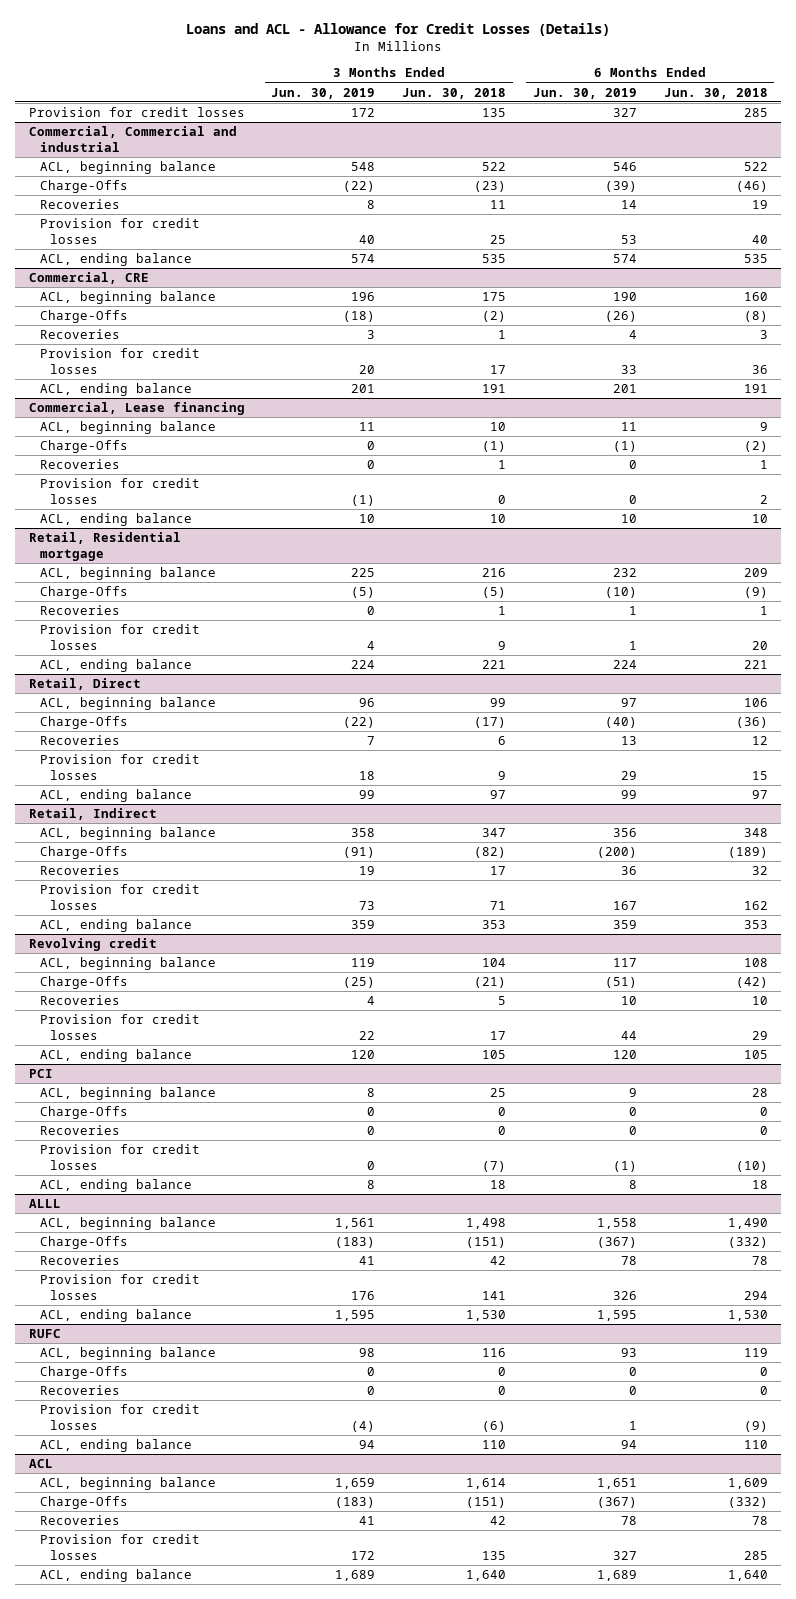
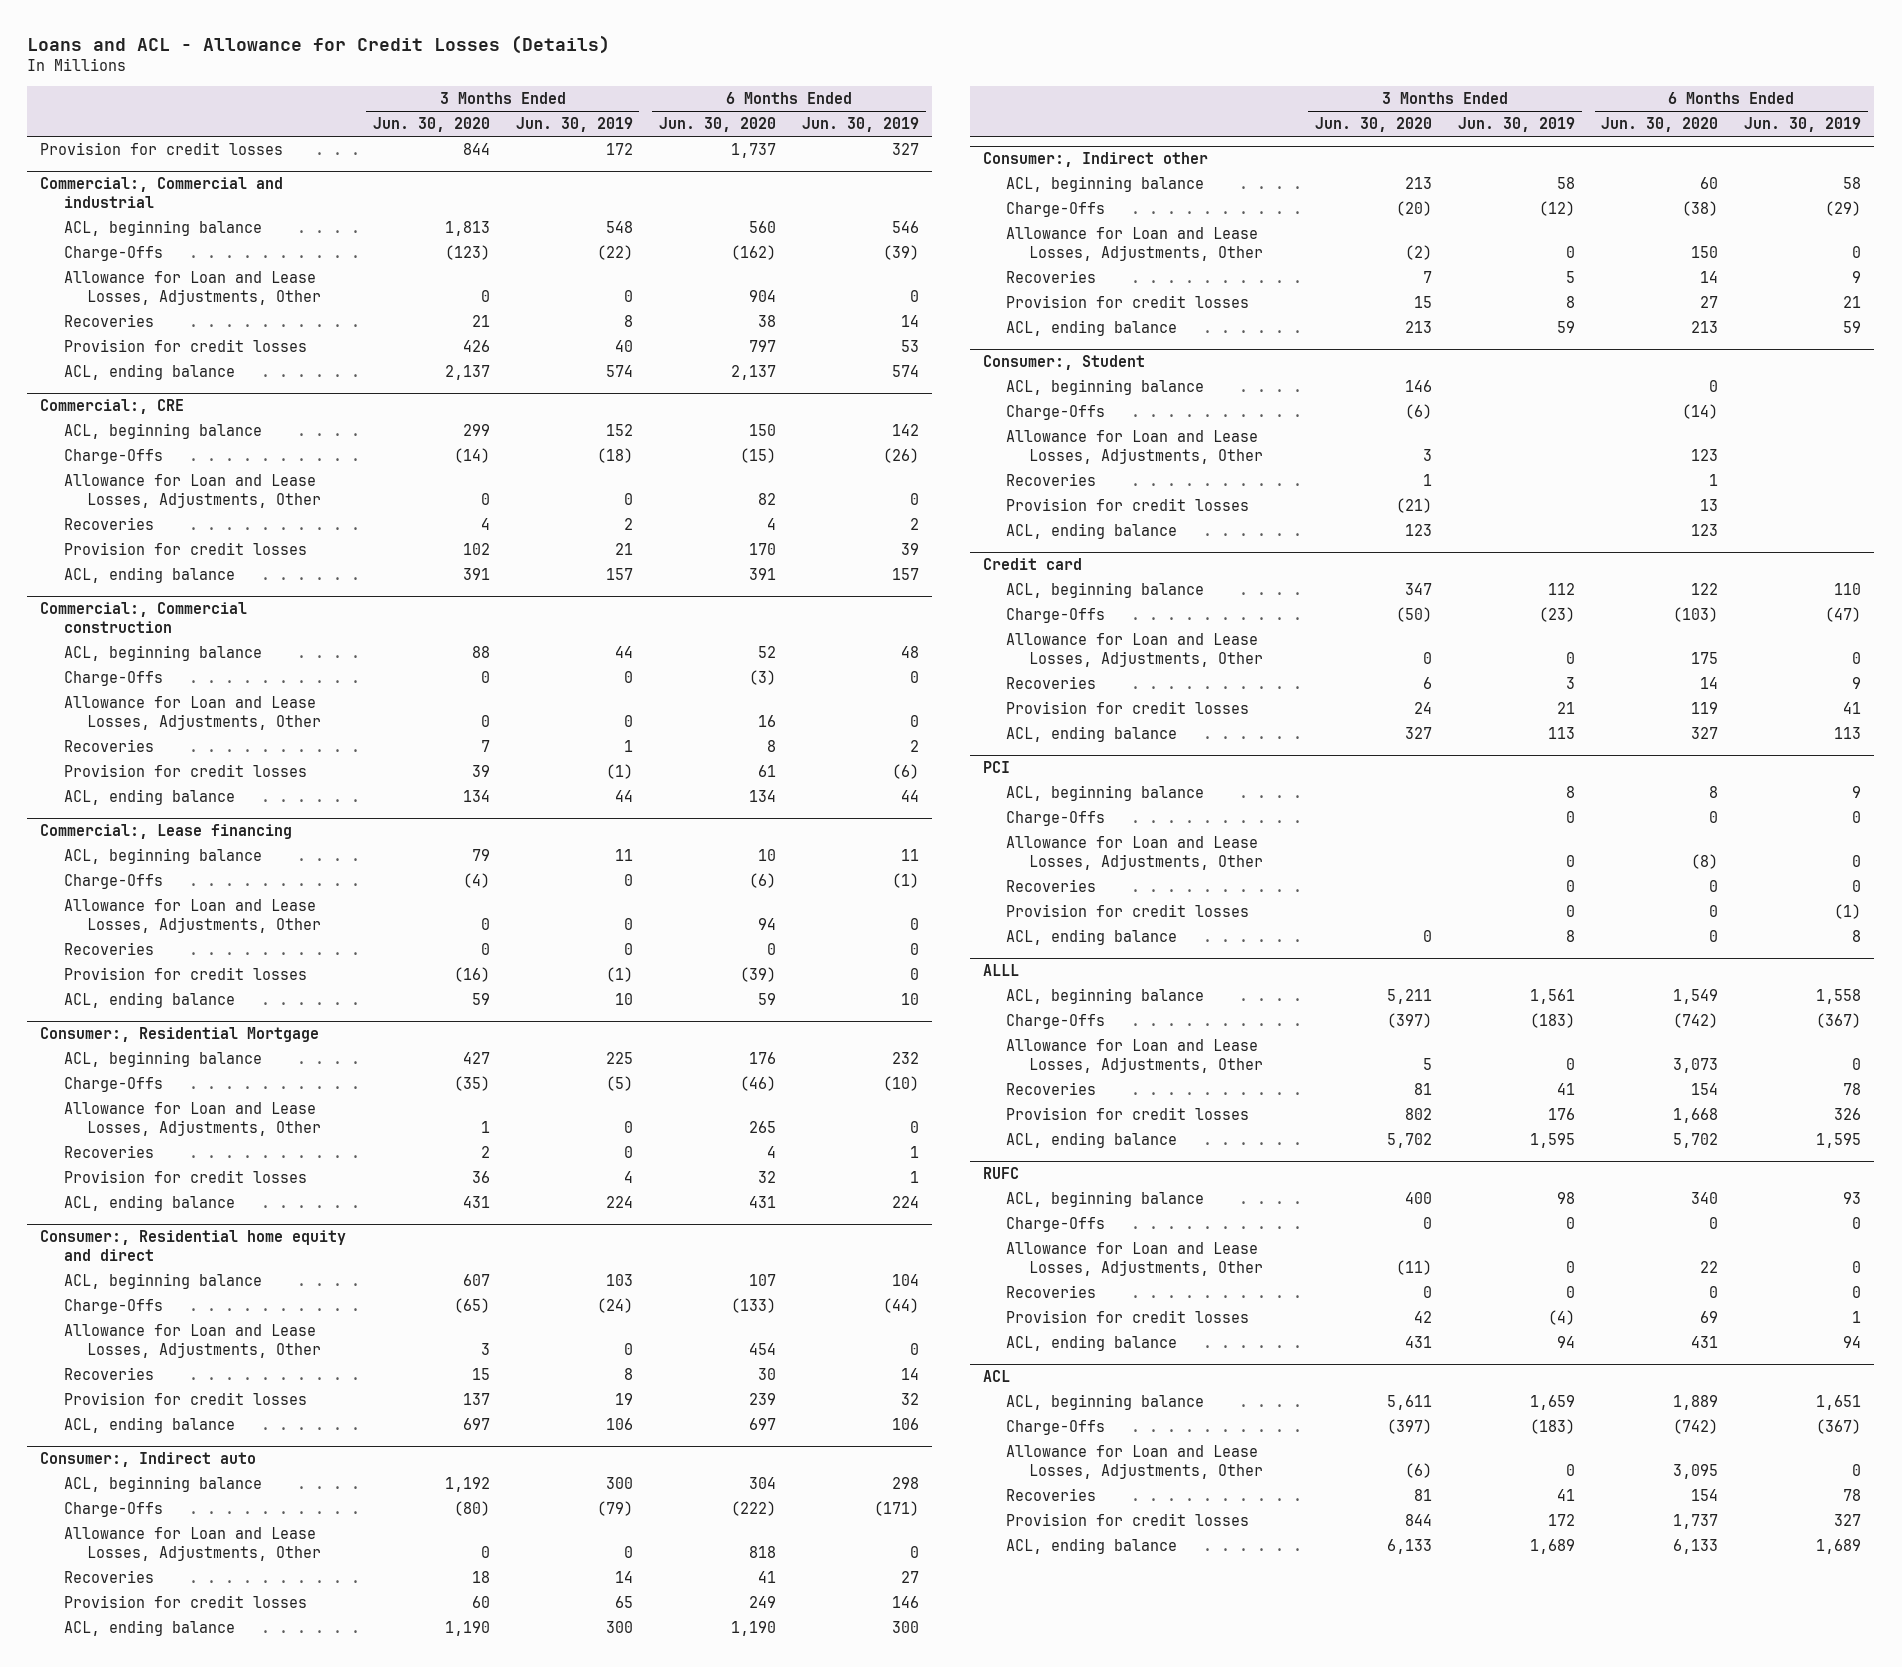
- | 3 Months Ended Jun. 30, 2019 | 3 Months Ended Jun. 30, 2018 | 6 Months Ended Jun. 30, 2019 | 6 Months Ended Jun. 30, 2018
+ | 3 Months Ended Jun. 30, 2020 | 3 Months Ended Jun. 30, 2019 | 6 Months Ended Jun. 30, 2020 | 6 Months Ended Jun. 30, 2019
- Commercial, Commercial and industrial
+ Commercial:, Commercial and industrial
+ Allowance for Loan and Lease Losses, Adjustments, Other | 0 | 0 | 904 | 0
- Commercial, CRE
- ACL, beginning balance | 196 | 175 | 190 | 160
+ Commercial:, CRE
+ ACL, beginning balance | 299 | 152 | 150 | 142
- Recoveries | 3 | 1 | 4 | 3
- Provision for credit losses | 20 | 17 | 33 | 36
- ACL, ending balance | 201 | 191 | 201 | 191
- Commercial, Lease financing
+ Allowance for Loan and Lease Losses, Adjustments, Other | 0 | 0 | 82 | 0
+ Recoveries | 4 | 2 | 4 | 2
+ Provision for credit losses | 102 | 21 | 170 | 39
+ ACL, ending balance | 391 | 157 | 391 | 157
+ Commercial:, Commercial construction
+ ACL, beginning balance | 88 | 44 | 52 | 48
+ Charge-Offs | 0 | 0 | (3) | 0
+ Allowance for Loan and Lease Losses, Adjustments, Other | 0 | 0 | 16 | 0
+ Recoveries | 7 | 1 | 8 | 2
+ Provision for credit losses | 39 | (1) | 61 | (6)
+ ACL, ending balance | 134 | 44 | 134 | 44
+ Commercial:, Lease financing
+ Allowance for Loan and Lease Losses, Adjustments, Other | 0 | 0 | 94 | 0
- Retail, Residential mortgage
+ Consumer:, Residential Mortgage
+ Allowance for Loan and Lease Losses, Adjustments, Other | 1 | 0 | 265 | 0
- Retail, Direct
- ACL, beginning balance | 96 | 99 | 97 | 106
- Charge-Offs | (22) | (17) | (40) | (36)
- Recoveries | 7 | 6 | 13 | 12
- Provision for credit losses | 18 | 9 | 29 | 15
- ACL, ending balance | 99 | 97 | 99 | 97
- Retail, Indirect
- ACL, beginning balance | 358 | 347 | 356 | 348
- Charge-Offs | (91) | (82) | (200) | (189)
- Recoveries | 19 | 17 | 36 | 32
- Provision for credit losses | 73 | 71 | 167 | 162
- ACL, ending balance | 359 | 353 | 359 | 353
- Revolving credit
- ACL, beginning balance | 119 | 104 | 117 | 108
- Charge-Offs | (25) | (21) | (51) | (42)
- Recoveries | 4 | 5 | 10 | 10
- Provision for credit losses | 22 | 17 | 44 | 29
- ACL, ending balance | 120 | 105 | 120 | 105
+ Consumer:, Residential home equity and direct
+ ACL, beginning balance | 607 | 103 | 107 | 104
+ Charge-Offs | (65) | (24) | (133) | (44)
+ Allowance for Loan and Lease Losses, Adjustments, Other | 3 | 0 | 454 | 0
+ Recoveries | 15 | 8 | 30 | 14
+ Provision for credit losses | 137 | 19 | 239 | 32
+ ACL, ending balance | 697 | 106 | 697 | 106
+ Consumer:, Indirect auto
+ ACL, beginning balance | 1,192 | 300 | 304 | 298
+ Charge-Offs | (80) | (79) | (222) | (171)
+ Allowance for Loan and Lease Losses, Adjustments, Other | 0 | 0 | 818 | 0
+ Recoveries | 18 | 14 | 41 | 27
+ Provision for credit losses | 60 | 65 | 249 | 146
+ ACL, ending balance | 1,190 | 300 | 1,190 | 300
+ Consumer:, Indirect other
+ ACL, beginning balance | 213 | 58 | 60 | 58
+ Charge-Offs | (20) | (12) | (38) | (29)
+ Allowance for Loan and Lease Losses, Adjustments, Other | (2) | 0 | 150 | 0
+ Recoveries | 7 | 5 | 14 | 9
+ Provision for credit losses | 15 | 8 | 27 | 21
+ ACL, ending balance | 213 | 59 | 213 | 59
+ Consumer:, Student
+ ACL, beginning balance | 146 | | 0 |
+ Charge-Offs | (6) | | (14) |
+ Allowance for Loan and Lease Losses, Adjustments, Other | 3 | | 123 |
+ Recoveries | 1 | | 1 |
+ Provision for credit losses | (21) | | 13 |
+ ACL, ending balance | 123 | | 123 |
+ Credit card
+ ACL, beginning balance | 347 | 112 | 122 | 110
+ Charge-Offs | (50) | (23) | (103) | (47)
+ Allowance for Loan and Lease Losses, Adjustments, Other | 0 | 0 | 175 | 0
+ Recoveries | 6 | 3 | 14 | 9
+ Provision for credit losses | 24 | 21 | 119 | 41
+ ACL, ending balance | 327 | 113 | 327 | 113
@ PCI
+ Allowance for Loan and Lease Losses, Adjustments, Other | | 0 | (8) | 0
@ ALLL
+ Allowance for Loan and Lease Losses, Adjustments, Other | 5 | 0 | 3,073 | 0
@ RUFC
+ Allowance for Loan and Lease Losses, Adjustments, Other | (11) | 0 | 22 | 0
@ ACL
+ Allowance for Loan and Lease Losses, Adjustments, Other | (6) | 0 | 3,095 | 0

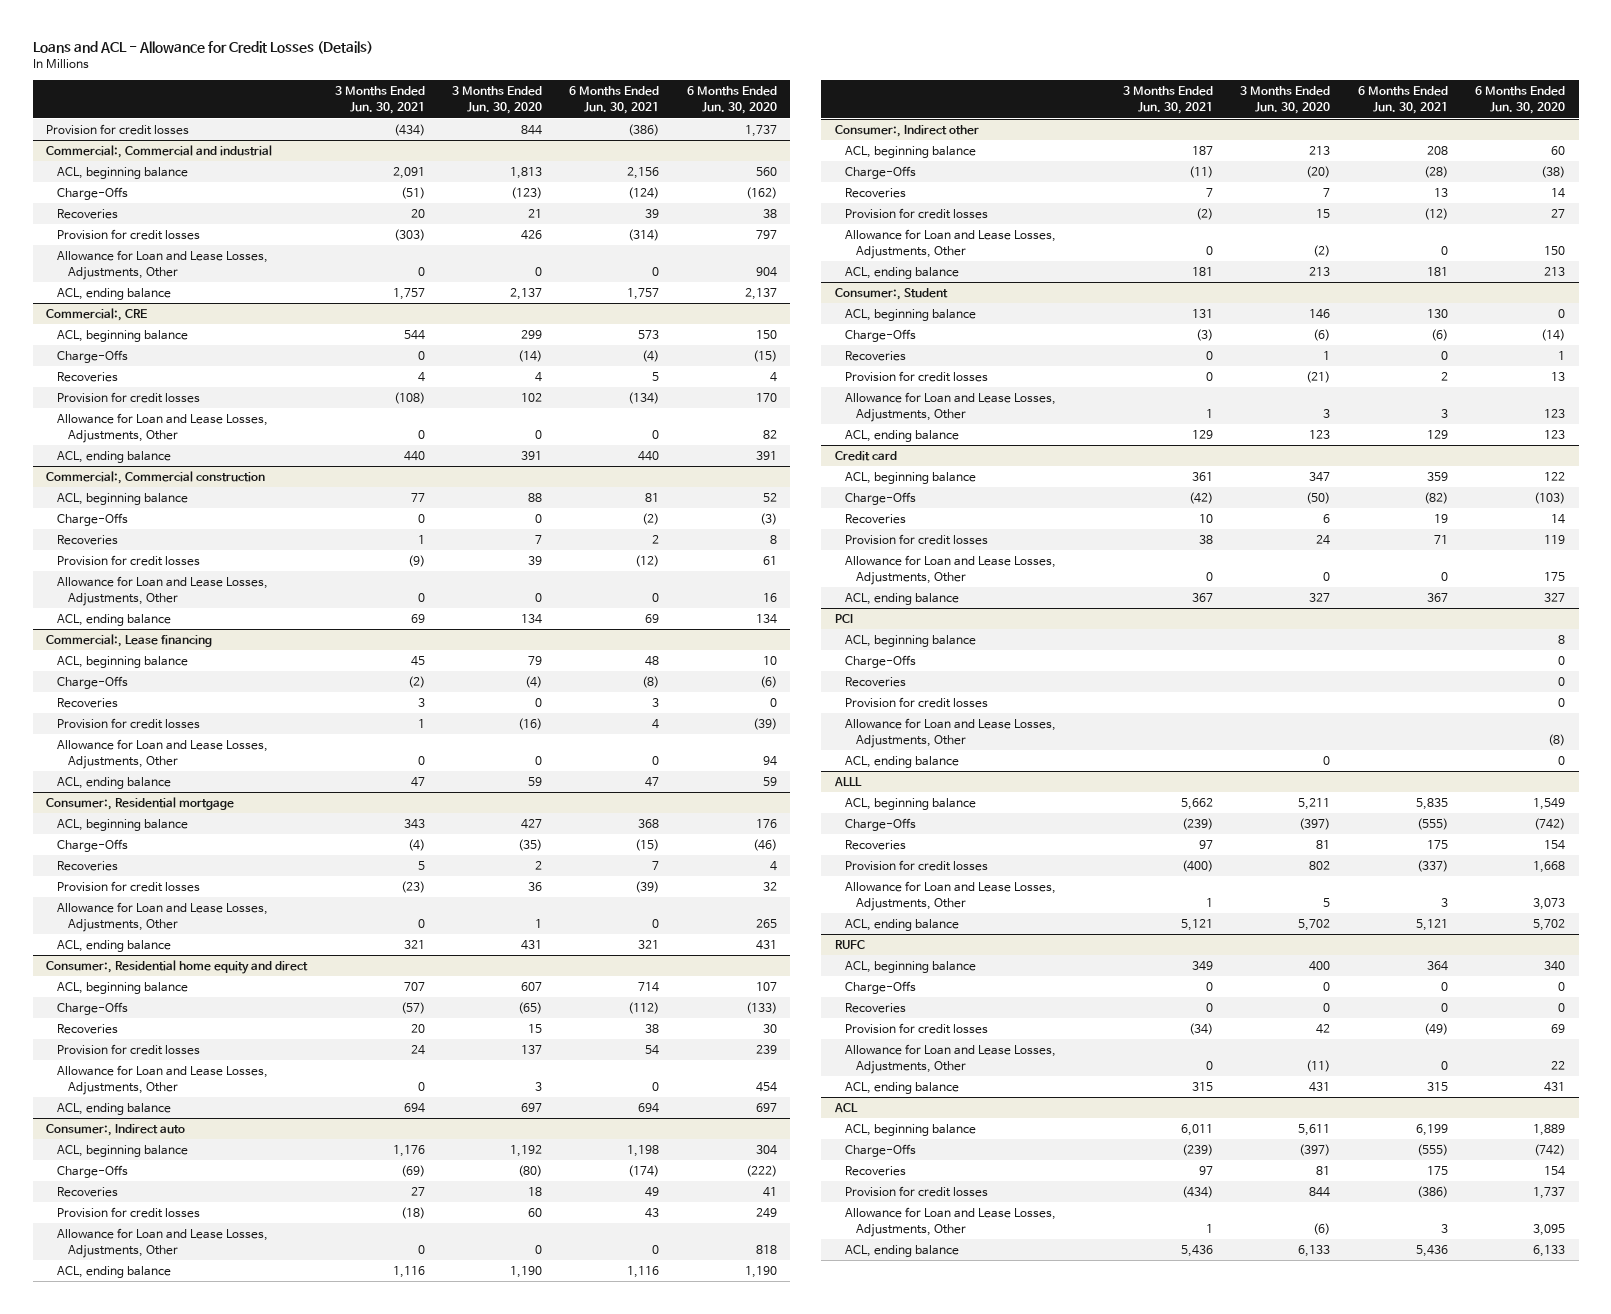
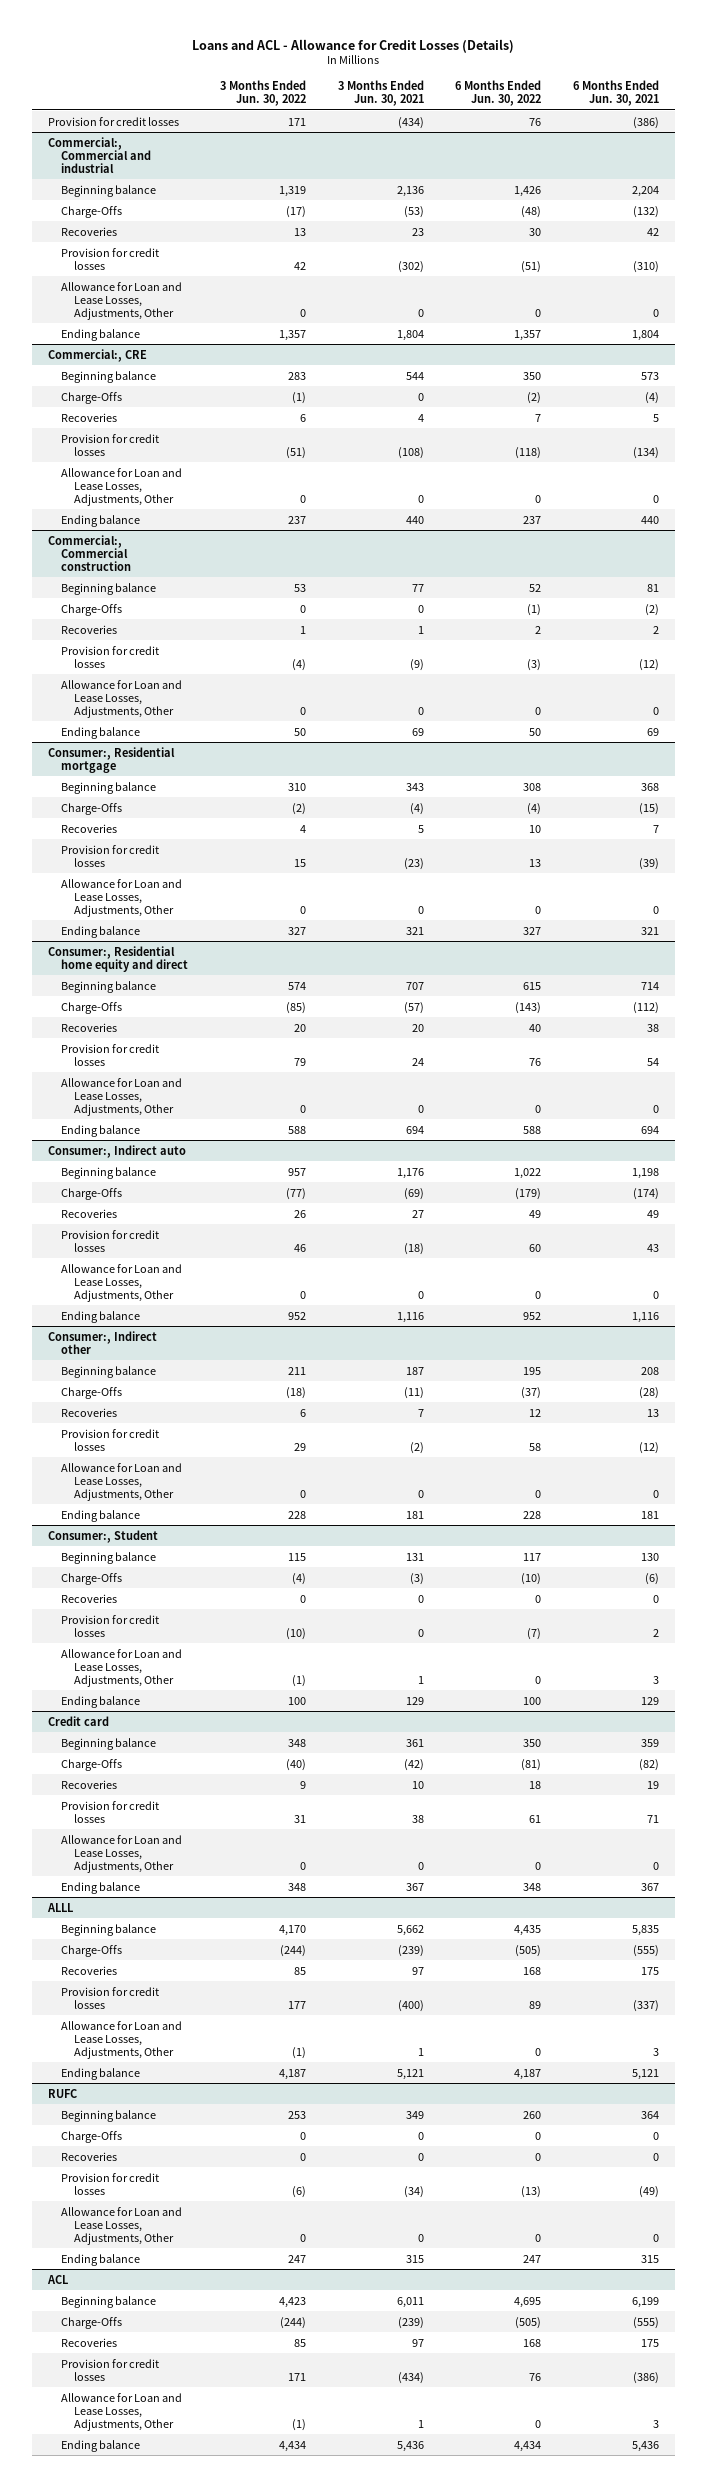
- | 3 Months Ended Jun. 30, 2021 | 3 Months Ended Jun. 30, 2020 | 6 Months Ended Jun. 30, 2021 | 6 Months Ended Jun. 30, 2020
+ | 3 Months Ended Jun. 30, 2022 | 3 Months Ended Jun. 30, 2021 | 6 Months Ended Jun. 30, 2022 | 6 Months Ended Jun. 30, 2021
@ Commercial:, Commercial and industrial
- ACL, beginning balance | 2,091 | 1,813 | 2,156 | 560
- Charge-Offs | (51) | (123) | (124) | (162)
- Recoveries | 20 | 21 | 39 | 38
- Provision for credit losses | (303) | 426 | (314) | 797
+ Beginning balance | 1,319 | 2,136 | 1,426 | 2,204
+ Charge-Offs | (17) | (53) | (48) | (132)
+ Recoveries | 13 | 23 | 30 | 42
+ Provision for credit losses | 42 | (302) | (51) | (310)
- ACL, ending balance | 1,757 | 2,137 | 1,757 | 2,137
+ Ending balance | 1,357 | 1,804 | 1,357 | 1,804
@ Commercial:, CRE
- ACL, beginning balance | 544 | 299 | 573 | 150
+ Beginning balance | 283 | 544 | 350 | 573
- ACL, ending balance | 440 | 391 | 440 | 391
+ Ending balance | 237 | 440 | 237 | 440
@ Commercial:, Commercial construction
- ACL, beginning balance | 77 | 88 | 81 | 52
+ Beginning balance | 53 | 77 | 52 | 81
- ACL, ending balance | 69 | 134 | 69 | 134
- Commercial:, Lease financing
- ACL, beginning balance | 45 | 79 | 48 | 10
- Charge-Offs | (2) | (4) | (8) | (6)
- Recoveries | 3 | 0 | 3 | 0
- Provision for credit losses | 1 | (16) | 4 | (39)
- Allowance for Loan and Lease Losses, Adjustments, Other | 0 | 0 | 0 | 94
- ACL, ending balance | 47 | 59 | 47 | 59
@ Commercial:, Commercial construction
+ Ending balance | 50 | 69 | 50 | 69
@ Consumer:, Residential mortgage
- ACL, beginning balance | 343 | 427 | 368 | 176
+ Beginning balance | 310 | 343 | 308 | 368
- ACL, ending balance | 321 | 431 | 321 | 431
+ Ending balance | 327 | 321 | 327 | 321
@ Consumer:, Residential home equity and direct
- ACL, beginning balance | 707 | 607 | 714 | 107
+ Beginning balance | 574 | 707 | 615 | 714
- ACL, ending balance | 694 | 697 | 694 | 697
+ Ending balance | 588 | 694 | 588 | 694
@ Consumer:, Indirect auto
- ACL, beginning balance | 1,176 | 1,192 | 1,198 | 304
+ Beginning balance | 957 | 1,176 | 1,022 | 1,198
- ACL, ending balance | 1,116 | 1,190 | 1,116 | 1,190
+ Ending balance | 952 | 1,116 | 952 | 1,116
@ Consumer:, Indirect other
- ACL, beginning balance | 187 | 213 | 208 | 60
+ Beginning balance | 211 | 187 | 195 | 208
- ACL, ending balance | 181 | 213 | 181 | 213
+ Ending balance | 228 | 181 | 228 | 181
@ Consumer:, Student
- ACL, beginning balance | 131 | 146 | 130 | 0
+ Beginning balance | 115 | 131 | 117 | 130
- ACL, ending balance | 129 | 123 | 129 | 123
+ Ending balance | 100 | 129 | 100 | 129
@ Credit card
- ACL, beginning balance | 361 | 347 | 359 | 122
+ Beginning balance | 348 | 361 | 350 | 359
- ACL, ending balance | 367 | 327 | 367 | 327
- PCI
- ACL, beginning balance | | | | 8
- Charge-Offs | | | | 0
- Recoveries | | | | 0
- Provision for credit losses | | | | 0
- Allowance for Loan and Lease Losses, Adjustments, Other | | | | (8)
- ACL, ending balance | | 0 | | 0
@ Credit card
+ Ending balance | 348 | 367 | 348 | 367
@ ALLL
- ACL, beginning balance | 5,662 | 5,211 | 5,835 | 1,549
+ Beginning balance | 4,170 | 5,662 | 4,435 | 5,835
- ACL, ending balance | 5,121 | 5,702 | 5,121 | 5,702
+ Ending balance | 4,187 | 5,121 | 4,187 | 5,121
@ RUFC
- ACL, beginning balance | 349 | 400 | 364 | 340
+ Beginning balance | 253 | 349 | 260 | 364
- ACL, ending balance | 315 | 431 | 315 | 431
+ Ending balance | 247 | 315 | 247 | 315
@ ACL
- ACL, beginning balance | 6,011 | 5,611 | 6,199 | 1,889
+ Beginning balance | 4,423 | 6,011 | 4,695 | 6,199
- ACL, ending balance | 5,436 | 6,133 | 5,436 | 6,133
+ Ending balance | 4,434 | 5,436 | 4,434 | 5,436

